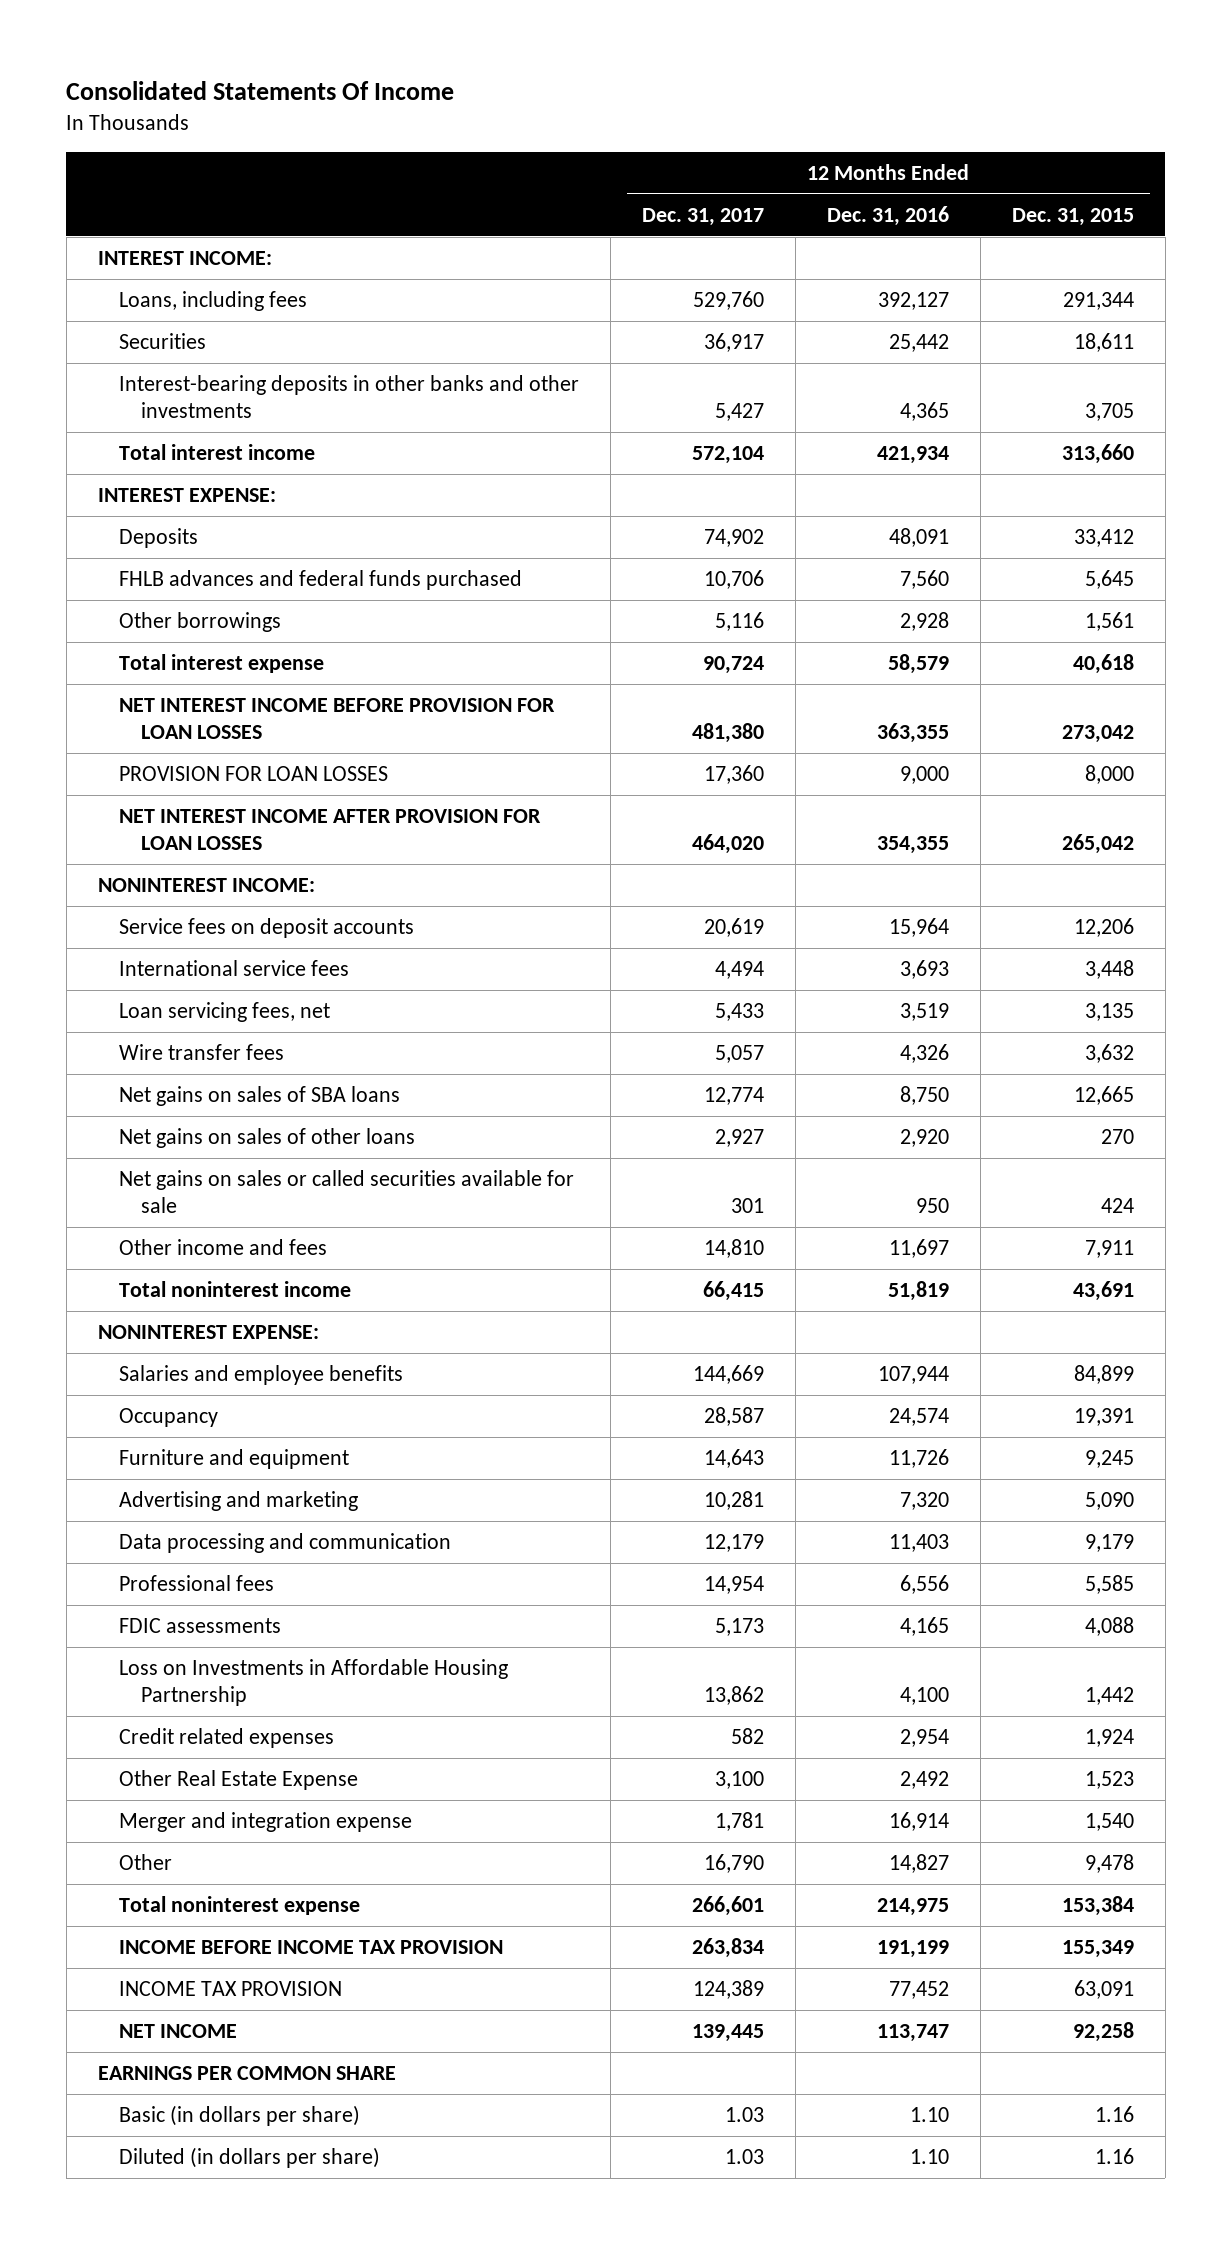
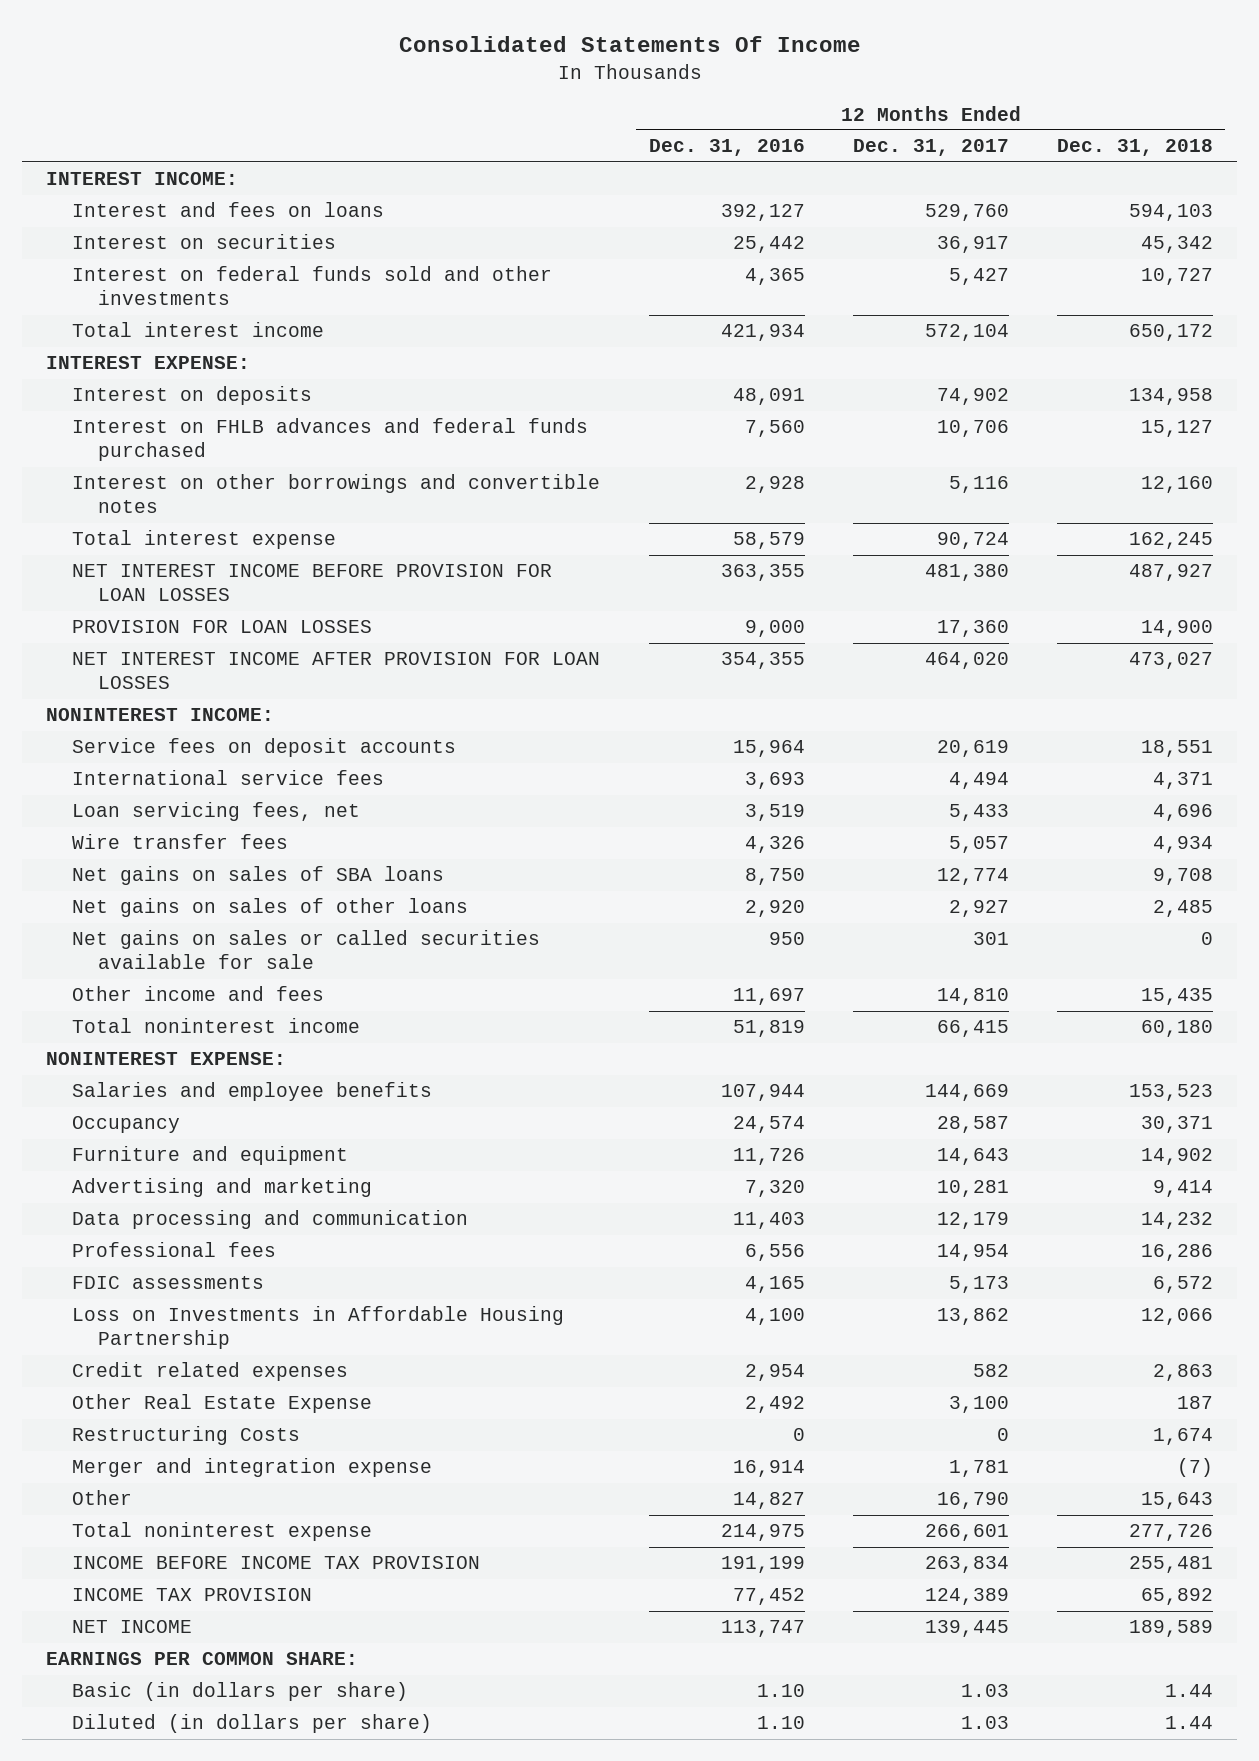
- | 12 Months Ended Dec. 31, 2017 | 12 Months Ended Dec. 31, 2016 | 12 Months Ended Dec. 31, 2015
+ | 12 Months Ended Dec. 31, 2016 | 12 Months Ended Dec. 31, 2017 | 12 Months Ended Dec. 31, 2018
- Loans, including fees | 529,760 | 392,127 | 291,344
- Securities | 36,917 | 25,442 | 18,611
- Interest-bearing deposits in other banks and other investments | 5,427 | 4,365 | 3,705
+ Interest and fees on loans | 392,127 | 529,760 | 594,103
+ Interest on securities | 25,442 | 36,917 | 45,342
+ Interest on federal funds sold and other investments | 4,365 | 5,427 | 10,727
- Deposits | 74,902 | 48,091 | 33,412
- FHLB advances and federal funds purchased | 10,706 | 7,560 | 5,645
- Other borrowings | 5,116 | 2,928 | 1,561
+ Interest on deposits | 48,091 | 74,902 | 134,958
+ Interest on FHLB advances and federal funds purchased | 7,560 | 10,706 | 15,127
+ Interest on other borrowings and convertible notes | 2,928 | 5,116 | 12,160
+ Restructuring Costs | 0 | 0 | 1,674
- EARNINGS PER COMMON SHARE
+ EARNINGS PER COMMON SHARE:

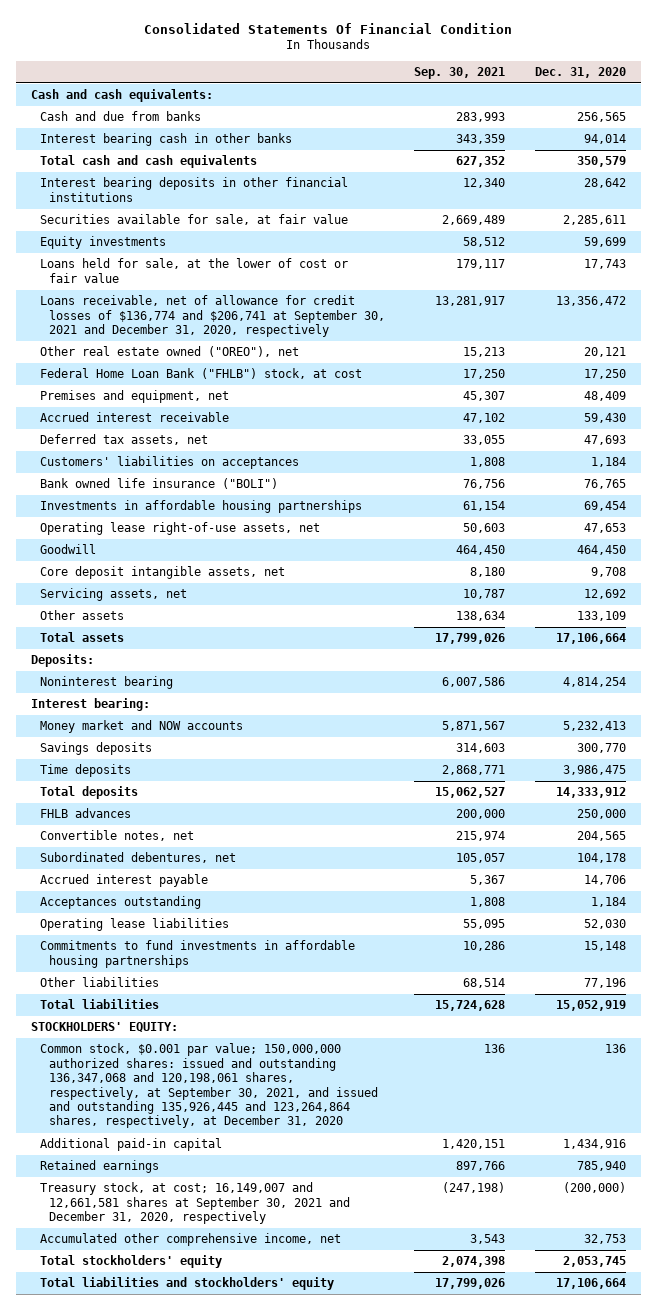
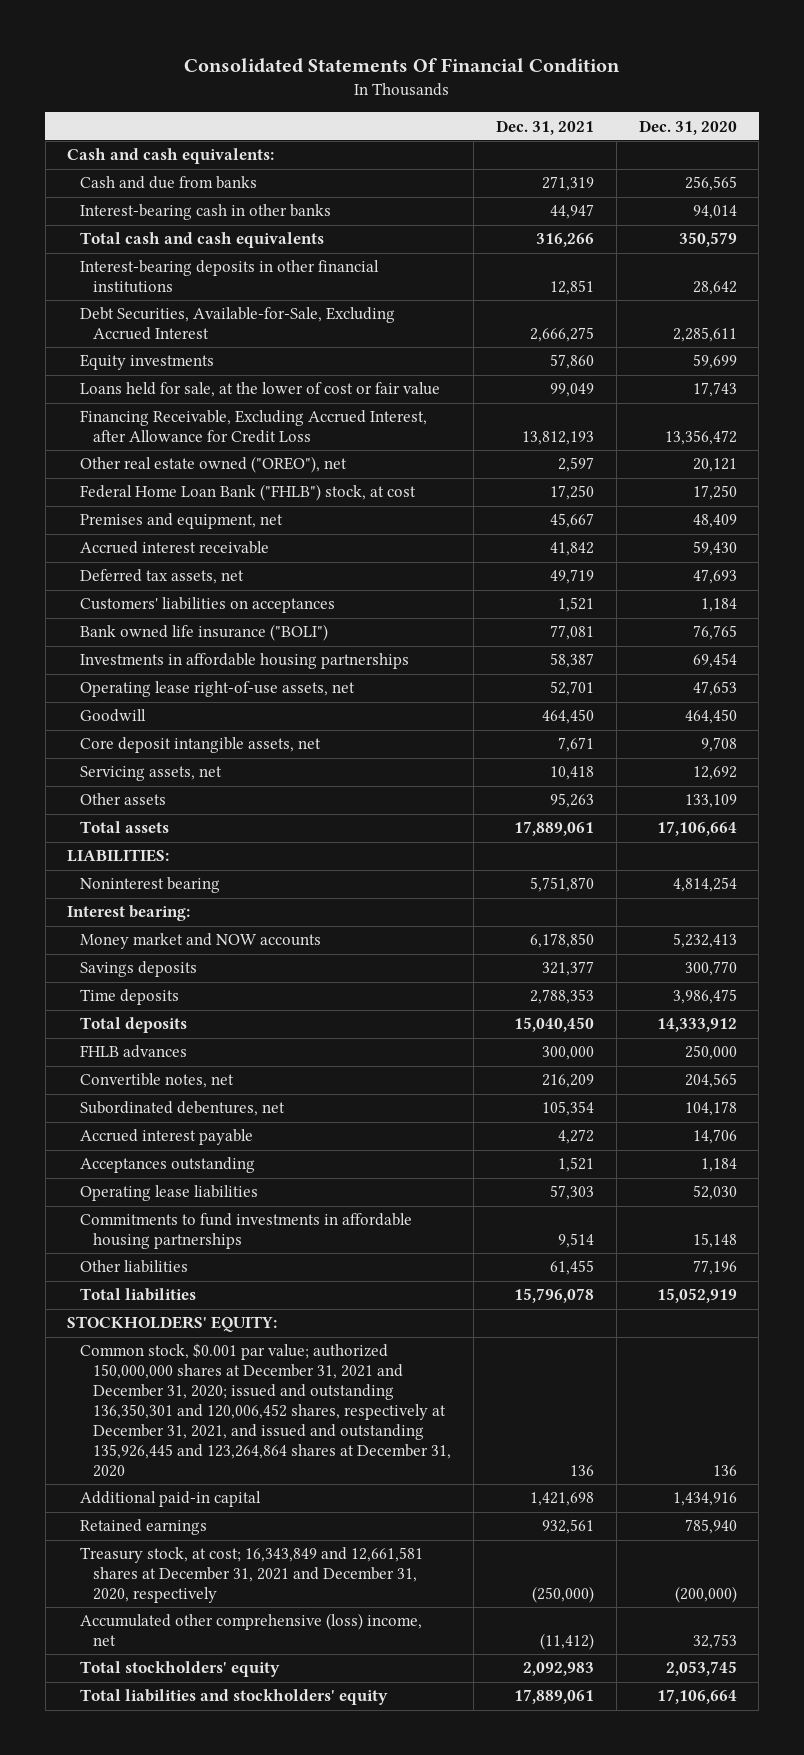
- | Sep. 30, 2021 | Dec. 31, 2020
+ | Dec. 31, 2021 | Dec. 31, 2020
- Interest bearing cash in other banks | 343,359 | 94,014
+ Interest-bearing cash in other banks | 44,947 | 94,014
- Interest bearing deposits in other financial institutions | 12,340 | 28,642
- Securities available for sale, at fair value | 2,669,489 | 2,285,611
+ Interest-bearing deposits in other financial institutions | 12,851 | 28,642
+ Debt Securities, Available-for-Sale, Excluding Accrued Interest | 2,666,275 | 2,285,611
- Loans receivable, net of allowance for credit losses of $136,774 and $206,741 at September 30, 2021 and December 31, 2020, respectively | 13,281,917 | 13,356,472
+ Financing Receivable, Excluding Accrued Interest, after Allowance for Credit Loss | 13,812,193 | 13,356,472
- Deposits:
+ LIABILITIES:
- Common stock, $0.001 par value; 150,000,000 authorized shares: issued and outstanding 136,347,068 and 120,198,061 shares, respectively, at September 30, 2021, and issued and outstanding 135,926,445 and 123,264,864 shares, respectively, at December 31, 2020 | 136 | 136
+ Common stock, $0.001 par value; authorized 150,000,000 shares at December 31, 2021 and December 31, 2020; issued and outstanding 136,350,301 and 120,006,452 shares, respectively at December 31, 2021, and issued and outstanding 135,926,445 and 123,264,864 shares at December 31, 2020 | 136 | 136
- Treasury stock, at cost; 16,149,007 and 12,661,581 shares at September 30, 2021 and December 31, 2020, respectively | (247,198) | (200,000)
- Accumulated other comprehensive income, net | 3,543 | 32,753
+ Treasury stock, at cost; 16,343,849 and 12,661,581 shares at December 31, 2021 and December 31, 2020, respectively | (250,000) | (200,000)
+ Accumulated other comprehensive (loss) income, net | (11,412) | 32,753

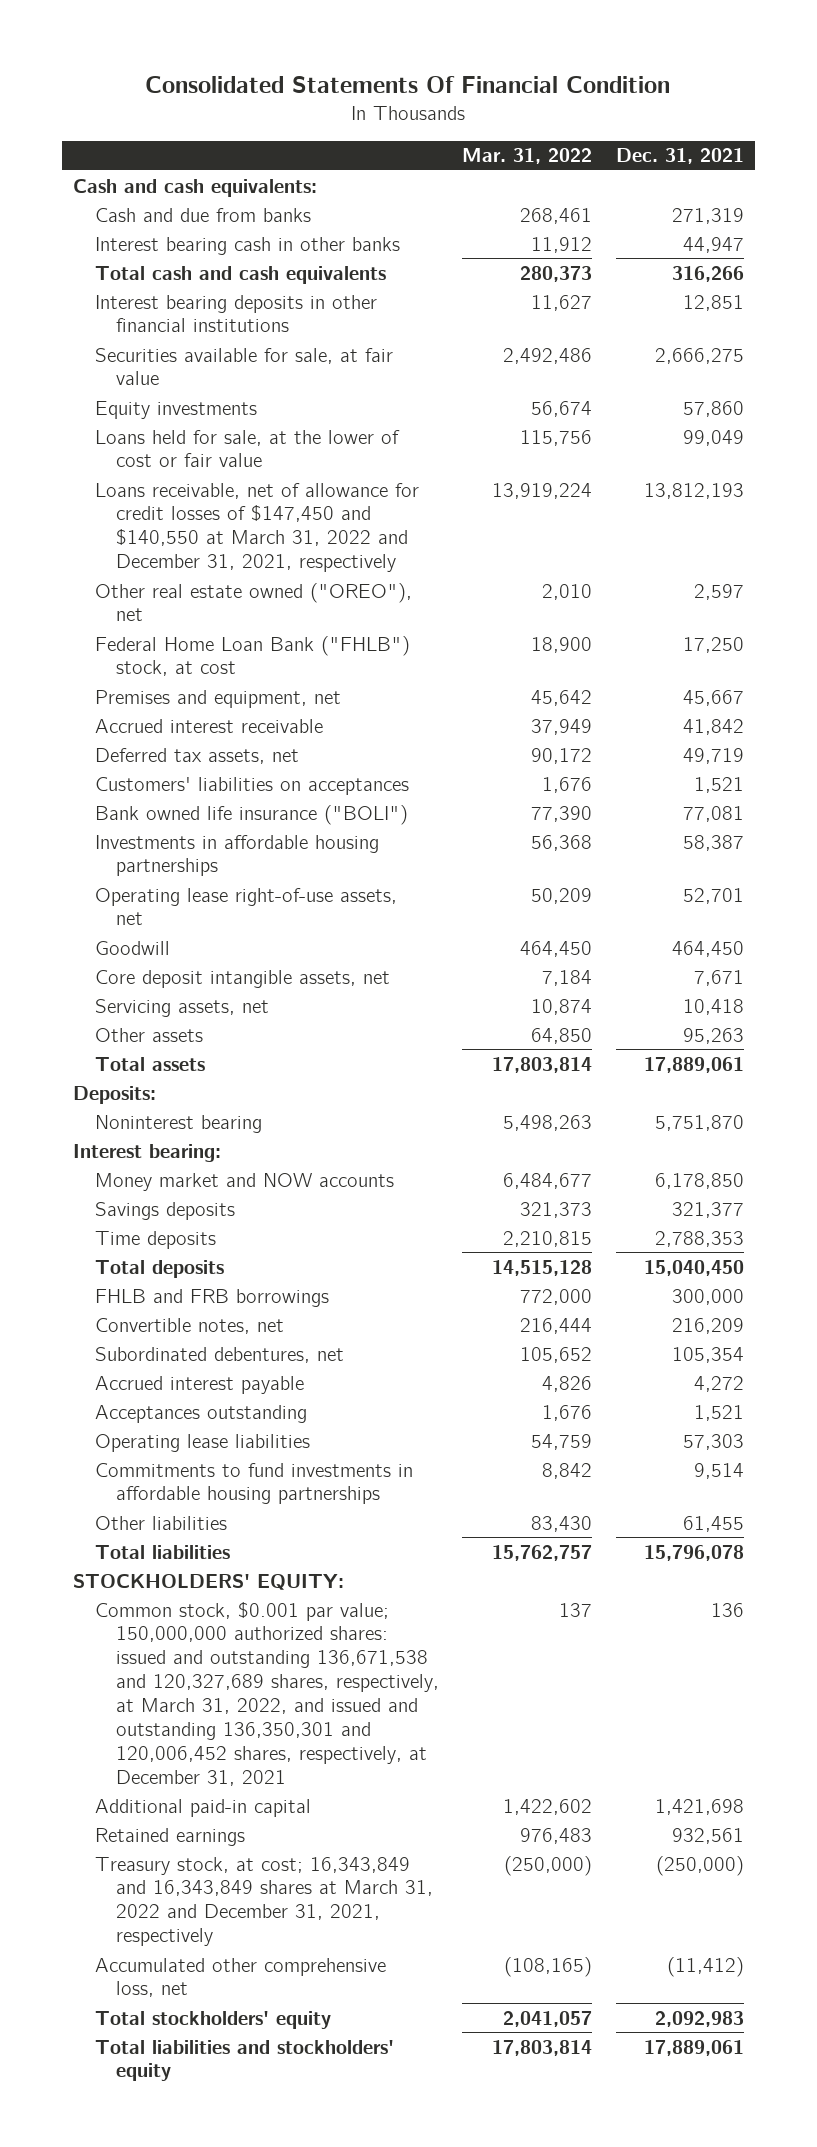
- | Dec. 31, 2021 | Dec. 31, 2020
+ | Mar. 31, 2022 | Dec. 31, 2021
- Interest-bearing cash in other banks | 44,947 | 94,014
+ Interest bearing cash in other banks | 11,912 | 44,947
- Interest-bearing deposits in other financial institutions | 12,851 | 28,642
- Debt Securities, Available-for-Sale, Excluding Accrued Interest | 2,666,275 | 2,285,611
+ Interest bearing deposits in other financial institutions | 11,627 | 12,851
+ Securities available for sale, at fair value | 2,492,486 | 2,666,275
- Financing Receivable, Excluding Accrued Interest, after Allowance for Credit Loss | 13,812,193 | 13,356,472
+ Loans receivable, net of allowance for credit losses of $147,450 and $140,550 at March 31, 2022 and December 31, 2021, respectively | 13,919,224 | 13,812,193
- LIABILITIES:
+ Deposits:
- FHLB advances | 300,000 | 250,000
+ FHLB and FRB borrowings | 772,000 | 300,000
- Common stock, $0.001 par value; authorized 150,000,000 shares at December 31, 2021 and December 31, 2020; issued and outstanding 136,350,301 and 120,006,452 shares, respectively at December 31, 2021, and issued and outstanding 135,926,445 and 123,264,864 shares at December 31, 2020 | 136 | 136
+ Common stock, $0.001 par value; 150,000,000 authorized shares: issued and outstanding 136,671,538 and 120,327,689 shares, respectively, at March 31, 2022, and issued and outstanding 136,350,301 and 120,006,452 shares, respectively, at December 31, 2021 | 137 | 136
- Treasury stock, at cost; 16,343,849 and 12,661,581 shares at December 31, 2021 and December 31, 2020, respectively | (250,000) | (200,000)
- Accumulated other comprehensive (loss) income, net | (11,412) | 32,753
+ Treasury stock, at cost; 16,343,849 and 16,343,849 shares at March 31, 2022 and December 31, 2021, respectively | (250,000) | (250,000)
+ Accumulated other comprehensive loss, net | (108,165) | (11,412)

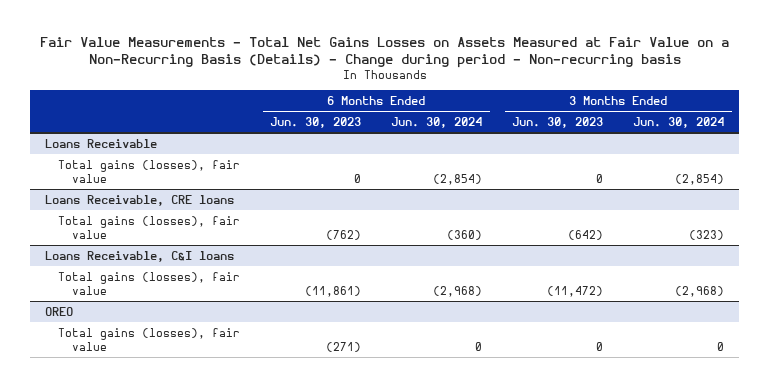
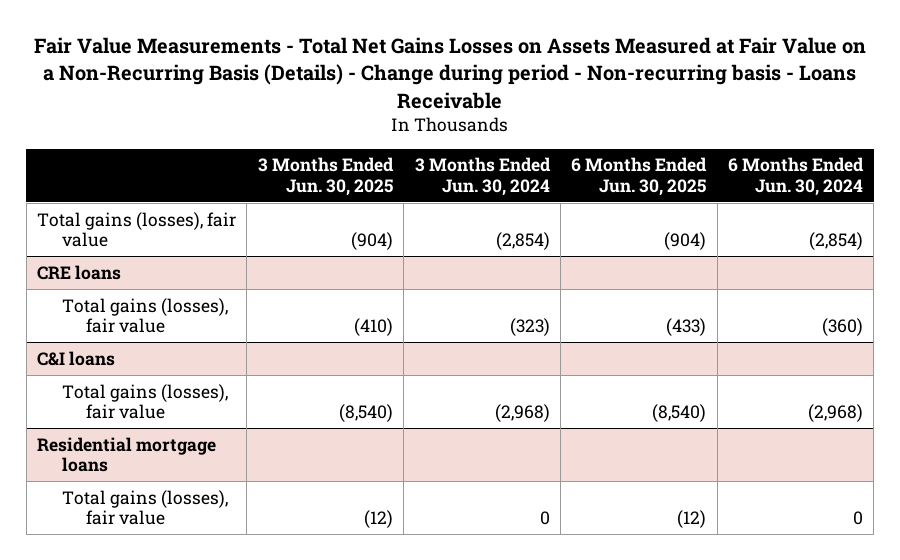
- Fair Value Measurements - Total Net Gains Losses on Assets Measured at Fair Value on a Non-Recurring Basis (Details) - Change during period - Non-recurring basis
+ Fair Value Measurements - Total Net Gains Losses on Assets Measured at Fair Value on a Non-Recurring Basis (Details) - Change during period - Non-recurring basis - Loans Receivable
- | 6 Months Ended Jun. 30, 2023 | 6 Months Ended Jun. 30, 2024 | 3 Months Ended Jun. 30, 2023 | 3 Months Ended Jun. 30, 2024
+ | 3 Months Ended Jun. 30, 2025 | 3 Months Ended Jun. 30, 2024 | 6 Months Ended Jun. 30, 2025 | 6 Months Ended Jun. 30, 2024
- Loans Receivable
- Loans Receivable, CRE loans
+ CRE loans
- Loans Receivable, C&I loans
+ C&I loans
- OREO
+ Residential mortgage loans

